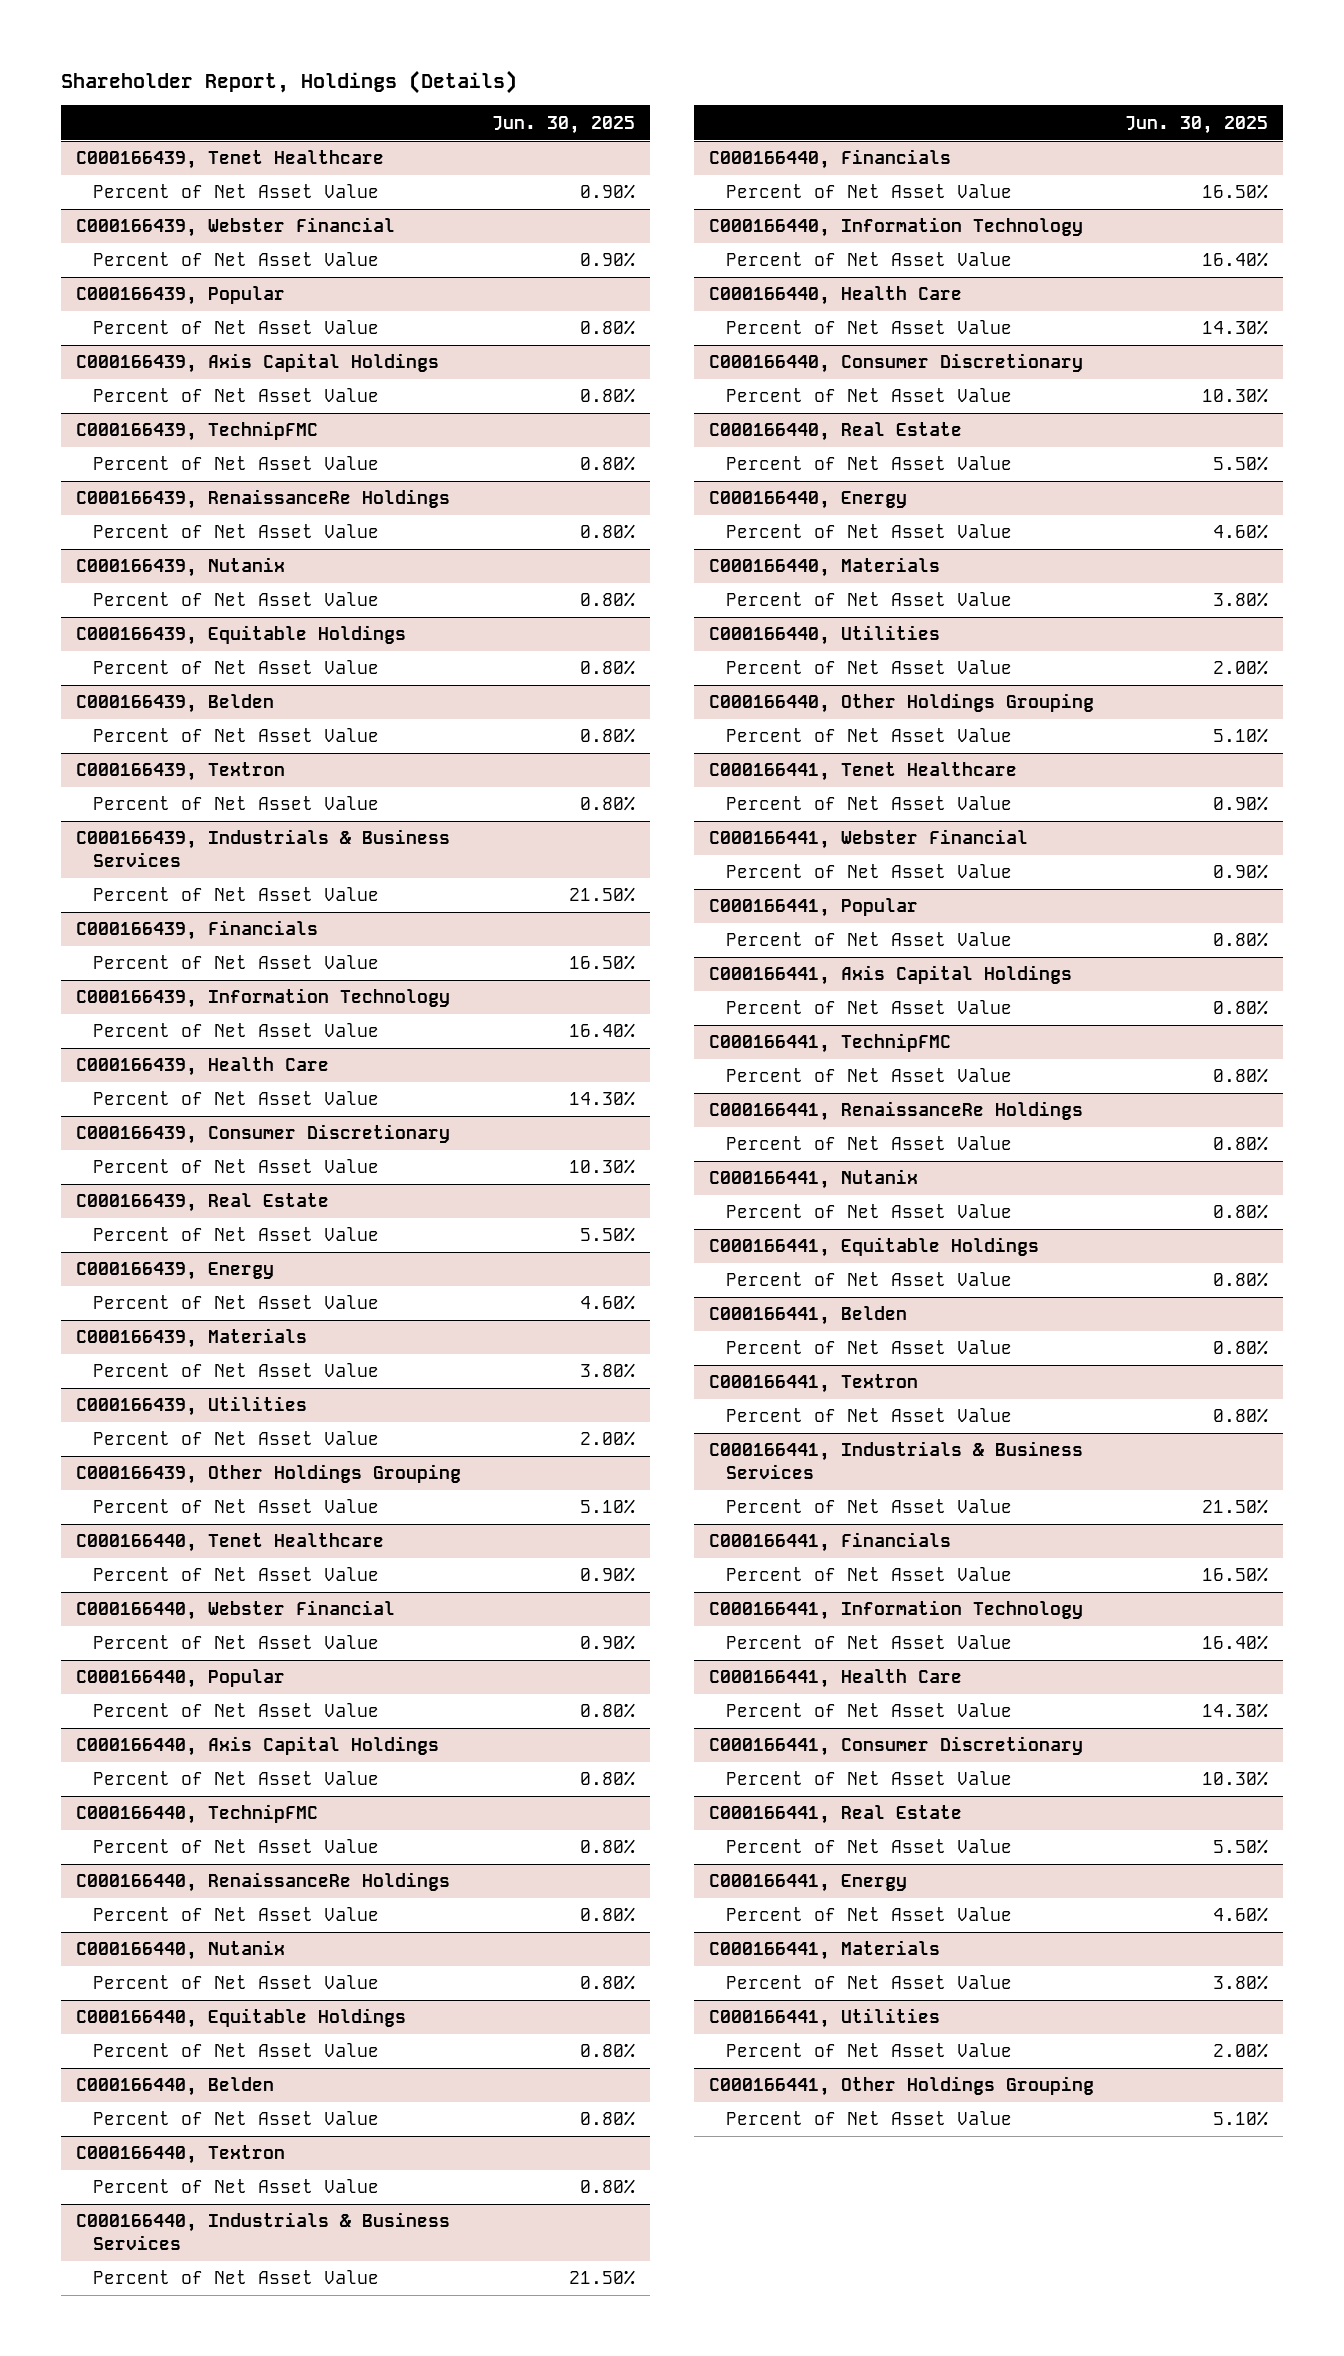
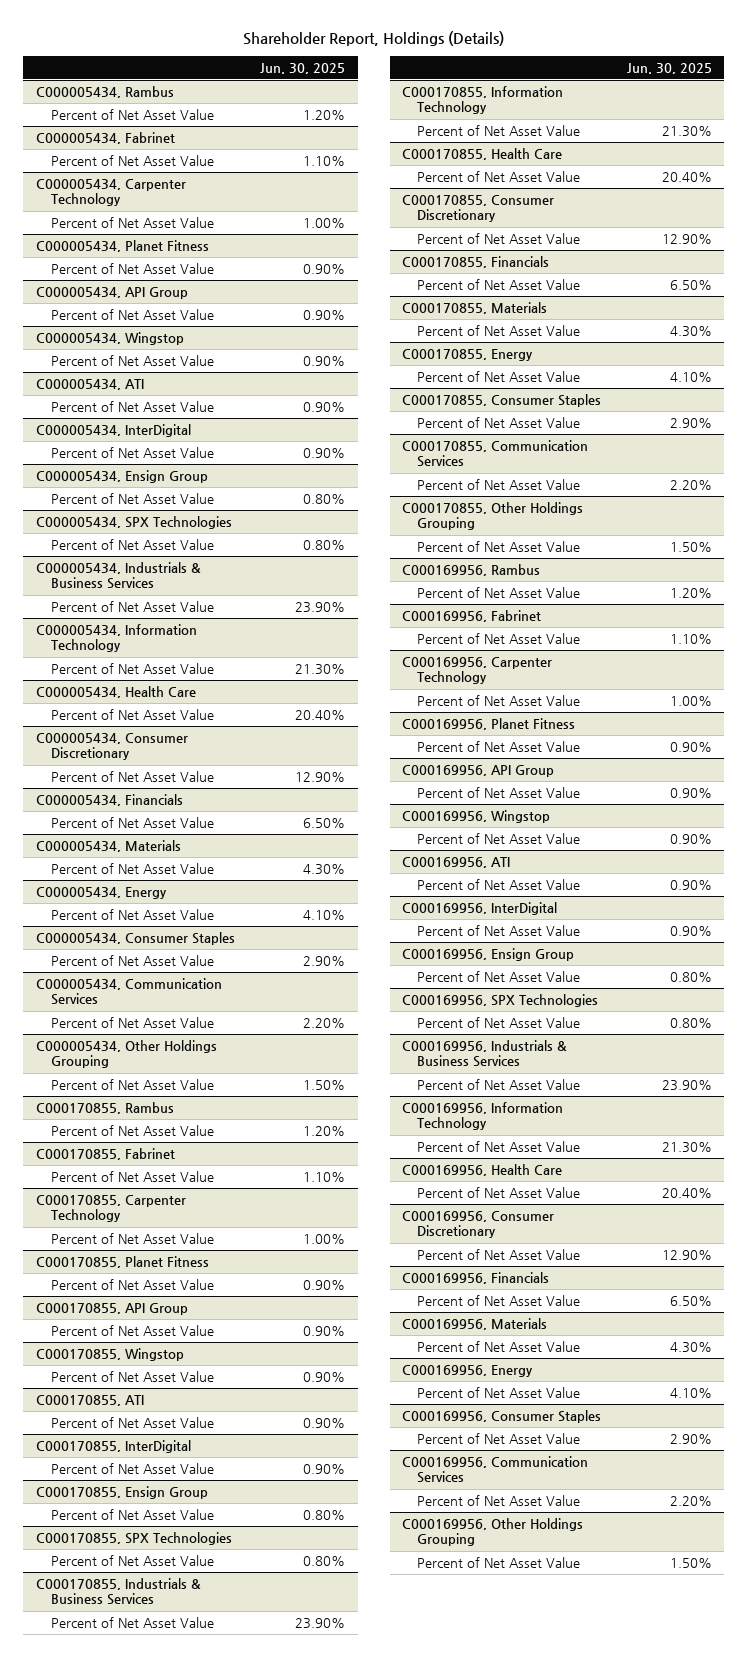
- C000166439, Tenet Healthcare
+ C000005434, Rambus
+ Percent of Net Asset Value | 1.20%
+ C000005434, Fabrinet
+ Percent of Net Asset Value | 1.10%
+ C000005434, Carpenter Technology
+ Percent of Net Asset Value | 1.00%
+ C000005434, Planet Fitness
- C000166439, Webster Financial
+ C000005434, API Group
- C000166439, Popular
- Percent of Net Asset Value | 0.80%
- C000166439, Axis Capital Holdings
- Percent of Net Asset Value | 0.80%
- C000166439, TechnipFMC
- Percent of Net Asset Value | 0.80%
- C000166439, RenaissanceRe Holdings
- Percent of Net Asset Value | 0.80%
- C000166439, Nutanix
- Percent of Net Asset Value | 0.80%
- C000166439, Equitable Holdings
- Percent of Net Asset Value | 0.80%
- C000166439, Belden
- Percent of Net Asset Value | 0.80%
- C000166439, Textron
- Percent of Net Asset Value | 0.80%
- C000166439, Industrials & Business Services
- Percent of Net Asset Value | 21.50%
- C000166439, Financials
- Percent of Net Asset Value | 16.50%
- C000166439, Information Technology
- Percent of Net Asset Value | 16.40%
- C000166439, Health Care
- Percent of Net Asset Value | 14.30%
- C000166439, Consumer Discretionary
- Percent of Net Asset Value | 10.30%
- C000166439, Real Estate
- Percent of Net Asset Value | 5.50%
- C000166439, Energy
- Percent of Net Asset Value | 4.60%
- C000166439, Materials
- Percent of Net Asset Value | 3.80%
- C000166439, Utilities
- Percent of Net Asset Value | 2.00%
- C000166439, Other Holdings Grouping
- Percent of Net Asset Value | 5.10%
- C000166440, Tenet Healthcare
+ C000005434, Wingstop
- C000166440, Webster Financial
+ C000005434, ATI
- C000166440, Popular
- Percent of Net Asset Value | 0.80%
- C000166440, Axis Capital Holdings
- Percent of Net Asset Value | 0.80%
- C000166440, TechnipFMC
- Percent of Net Asset Value | 0.80%
- C000166440, RenaissanceRe Holdings
- Percent of Net Asset Value | 0.80%
- C000166440, Nutanix
- Percent of Net Asset Value | 0.80%
- C000166440, Equitable Holdings
- Percent of Net Asset Value | 0.80%
- C000166440, Belden
+ C000005434, InterDigital
+ Percent of Net Asset Value | 0.90%
+ C000005434, Ensign Group
- C000166440, Textron
+ C000005434, SPX Technologies
- C000166440, Industrials & Business Services
- Percent of Net Asset Value | 21.50%
- C000166440, Financials
- Percent of Net Asset Value | 16.50%
- C000166440, Information Technology
- Percent of Net Asset Value | 16.40%
- C000166440, Health Care
- Percent of Net Asset Value | 14.30%
- C000166440, Consumer Discretionary
- Percent of Net Asset Value | 10.30%
- C000166440, Real Estate
- Percent of Net Asset Value | 5.50%
- C000166440, Energy
- Percent of Net Asset Value | 4.60%
- C000166440, Materials
- Percent of Net Asset Value | 3.80%
- C000166440, Utilities
- Percent of Net Asset Value | 2.00%
- C000166440, Other Holdings Grouping
- Percent of Net Asset Value | 5.10%
- C000166441, Tenet Healthcare
+ C000005434, Industrials & Business Services
+ Percent of Net Asset Value | 23.90%
+ C000005434, Information Technology
+ Percent of Net Asset Value | 21.30%
+ C000005434, Health Care
+ Percent of Net Asset Value | 20.40%
+ C000005434, Consumer Discretionary
+ Percent of Net Asset Value | 12.90%
+ C000005434, Financials
+ Percent of Net Asset Value | 6.50%
+ C000005434, Materials
+ Percent of Net Asset Value | 4.30%
+ C000005434, Energy
+ Percent of Net Asset Value | 4.10%
+ C000005434, Consumer Staples
+ Percent of Net Asset Value | 2.90%
+ C000005434, Communication Services
+ Percent of Net Asset Value | 2.20%
+ C000005434, Other Holdings Grouping
+ Percent of Net Asset Value | 1.50%
+ C000170855, Rambus
+ Percent of Net Asset Value | 1.20%
+ C000170855, Fabrinet
+ Percent of Net Asset Value | 1.10%
+ C000170855, Carpenter Technology
+ Percent of Net Asset Value | 1.00%
+ C000170855, Planet Fitness
- C000166441, Webster Financial
+ C000170855, API Group
- C000166441, Popular
- Percent of Net Asset Value | 0.80%
- C000166441, Axis Capital Holdings
- Percent of Net Asset Value | 0.80%
- C000166441, TechnipFMC
- Percent of Net Asset Value | 0.80%
- C000166441, RenaissanceRe Holdings
- Percent of Net Asset Value | 0.80%
- C000166441, Nutanix
+ C000170855, Wingstop
+ Percent of Net Asset Value | 0.90%
+ C000170855, ATI
+ Percent of Net Asset Value | 0.90%
+ C000170855, InterDigital
+ Percent of Net Asset Value | 0.90%
+ C000170855, Ensign Group
- C000166441, Equitable Holdings
+ C000170855, SPX Technologies
- C000166441, Belden
+ C000170855, Industrials & Business Services
+ Percent of Net Asset Value | 23.90%
+ C000170855, Information Technology
+ Percent of Net Asset Value | 21.30%
+ C000170855, Health Care
+ Percent of Net Asset Value | 20.40%
+ C000170855, Consumer Discretionary
+ Percent of Net Asset Value | 12.90%
+ C000170855, Financials
+ Percent of Net Asset Value | 6.50%
+ C000170855, Materials
+ Percent of Net Asset Value | 4.30%
+ C000170855, Energy
+ Percent of Net Asset Value | 4.10%
+ C000170855, Consumer Staples
+ Percent of Net Asset Value | 2.90%
+ C000170855, Communication Services
+ Percent of Net Asset Value | 2.20%
+ C000170855, Other Holdings Grouping
+ Percent of Net Asset Value | 1.50%
+ C000169956, Rambus
+ Percent of Net Asset Value | 1.20%
+ C000169956, Fabrinet
+ Percent of Net Asset Value | 1.10%
+ C000169956, Carpenter Technology
+ Percent of Net Asset Value | 1.00%
+ C000169956, Planet Fitness
+ Percent of Net Asset Value | 0.90%
+ C000169956, API Group
+ Percent of Net Asset Value | 0.90%
+ C000169956, Wingstop
+ Percent of Net Asset Value | 0.90%
+ C000169956, ATI
+ Percent of Net Asset Value | 0.90%
+ C000169956, InterDigital
+ Percent of Net Asset Value | 0.90%
+ C000169956, Ensign Group
- C000166441, Textron
+ C000169956, SPX Technologies
- C000166441, Industrials & Business Services
- Percent of Net Asset Value | 21.50%
- C000166441, Financials
- Percent of Net Asset Value | 16.50%
- C000166441, Information Technology
- Percent of Net Asset Value | 16.40%
- C000166441, Health Care
- Percent of Net Asset Value | 14.30%
- C000166441, Consumer Discretionary
- Percent of Net Asset Value | 10.30%
- C000166441, Real Estate
- Percent of Net Asset Value | 5.50%
- C000166441, Energy
- Percent of Net Asset Value | 4.60%
- C000166441, Materials
- Percent of Net Asset Value | 3.80%
- C000166441, Utilities
- Percent of Net Asset Value | 2.00%
- C000166441, Other Holdings Grouping
- Percent of Net Asset Value | 5.10%
+ C000169956, Industrials & Business Services
+ Percent of Net Asset Value | 23.90%
+ C000169956, Information Technology
+ Percent of Net Asset Value | 21.30%
+ C000169956, Health Care
+ Percent of Net Asset Value | 20.40%
+ C000169956, Consumer Discretionary
+ Percent of Net Asset Value | 12.90%
+ C000169956, Financials
+ Percent of Net Asset Value | 6.50%
+ C000169956, Materials
+ Percent of Net Asset Value | 4.30%
+ C000169956, Energy
+ Percent of Net Asset Value | 4.10%
+ C000169956, Consumer Staples
+ Percent of Net Asset Value | 2.90%
+ C000169956, Communication Services
+ Percent of Net Asset Value | 2.20%
+ C000169956, Other Holdings Grouping
+ Percent of Net Asset Value | 1.50%

